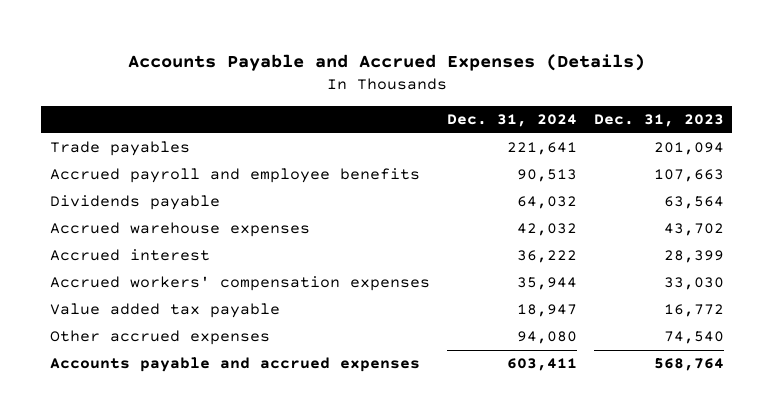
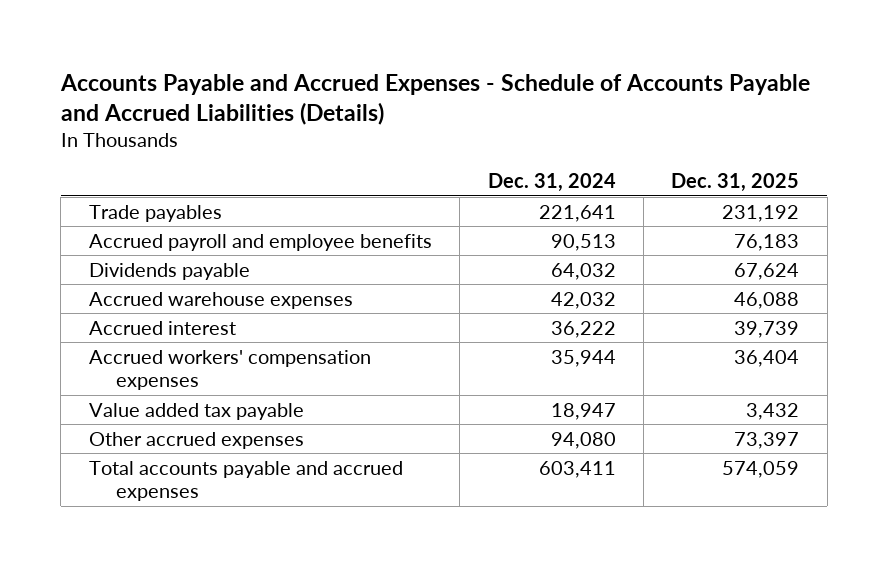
- Accounts Payable and Accrued Expenses (Details)
+ Accounts Payable and Accrued Expenses - Schedule of Accounts Payable and Accrued Liabilities (Details)
- | Dec. 31, 2024 | Dec. 31, 2023
+ | Dec. 31, 2024 | Dec. 31, 2025
- Accounts payable and accrued expenses | 603,411 | 568,764
+ Total accounts payable and accrued expenses | 603,411 | 574,059

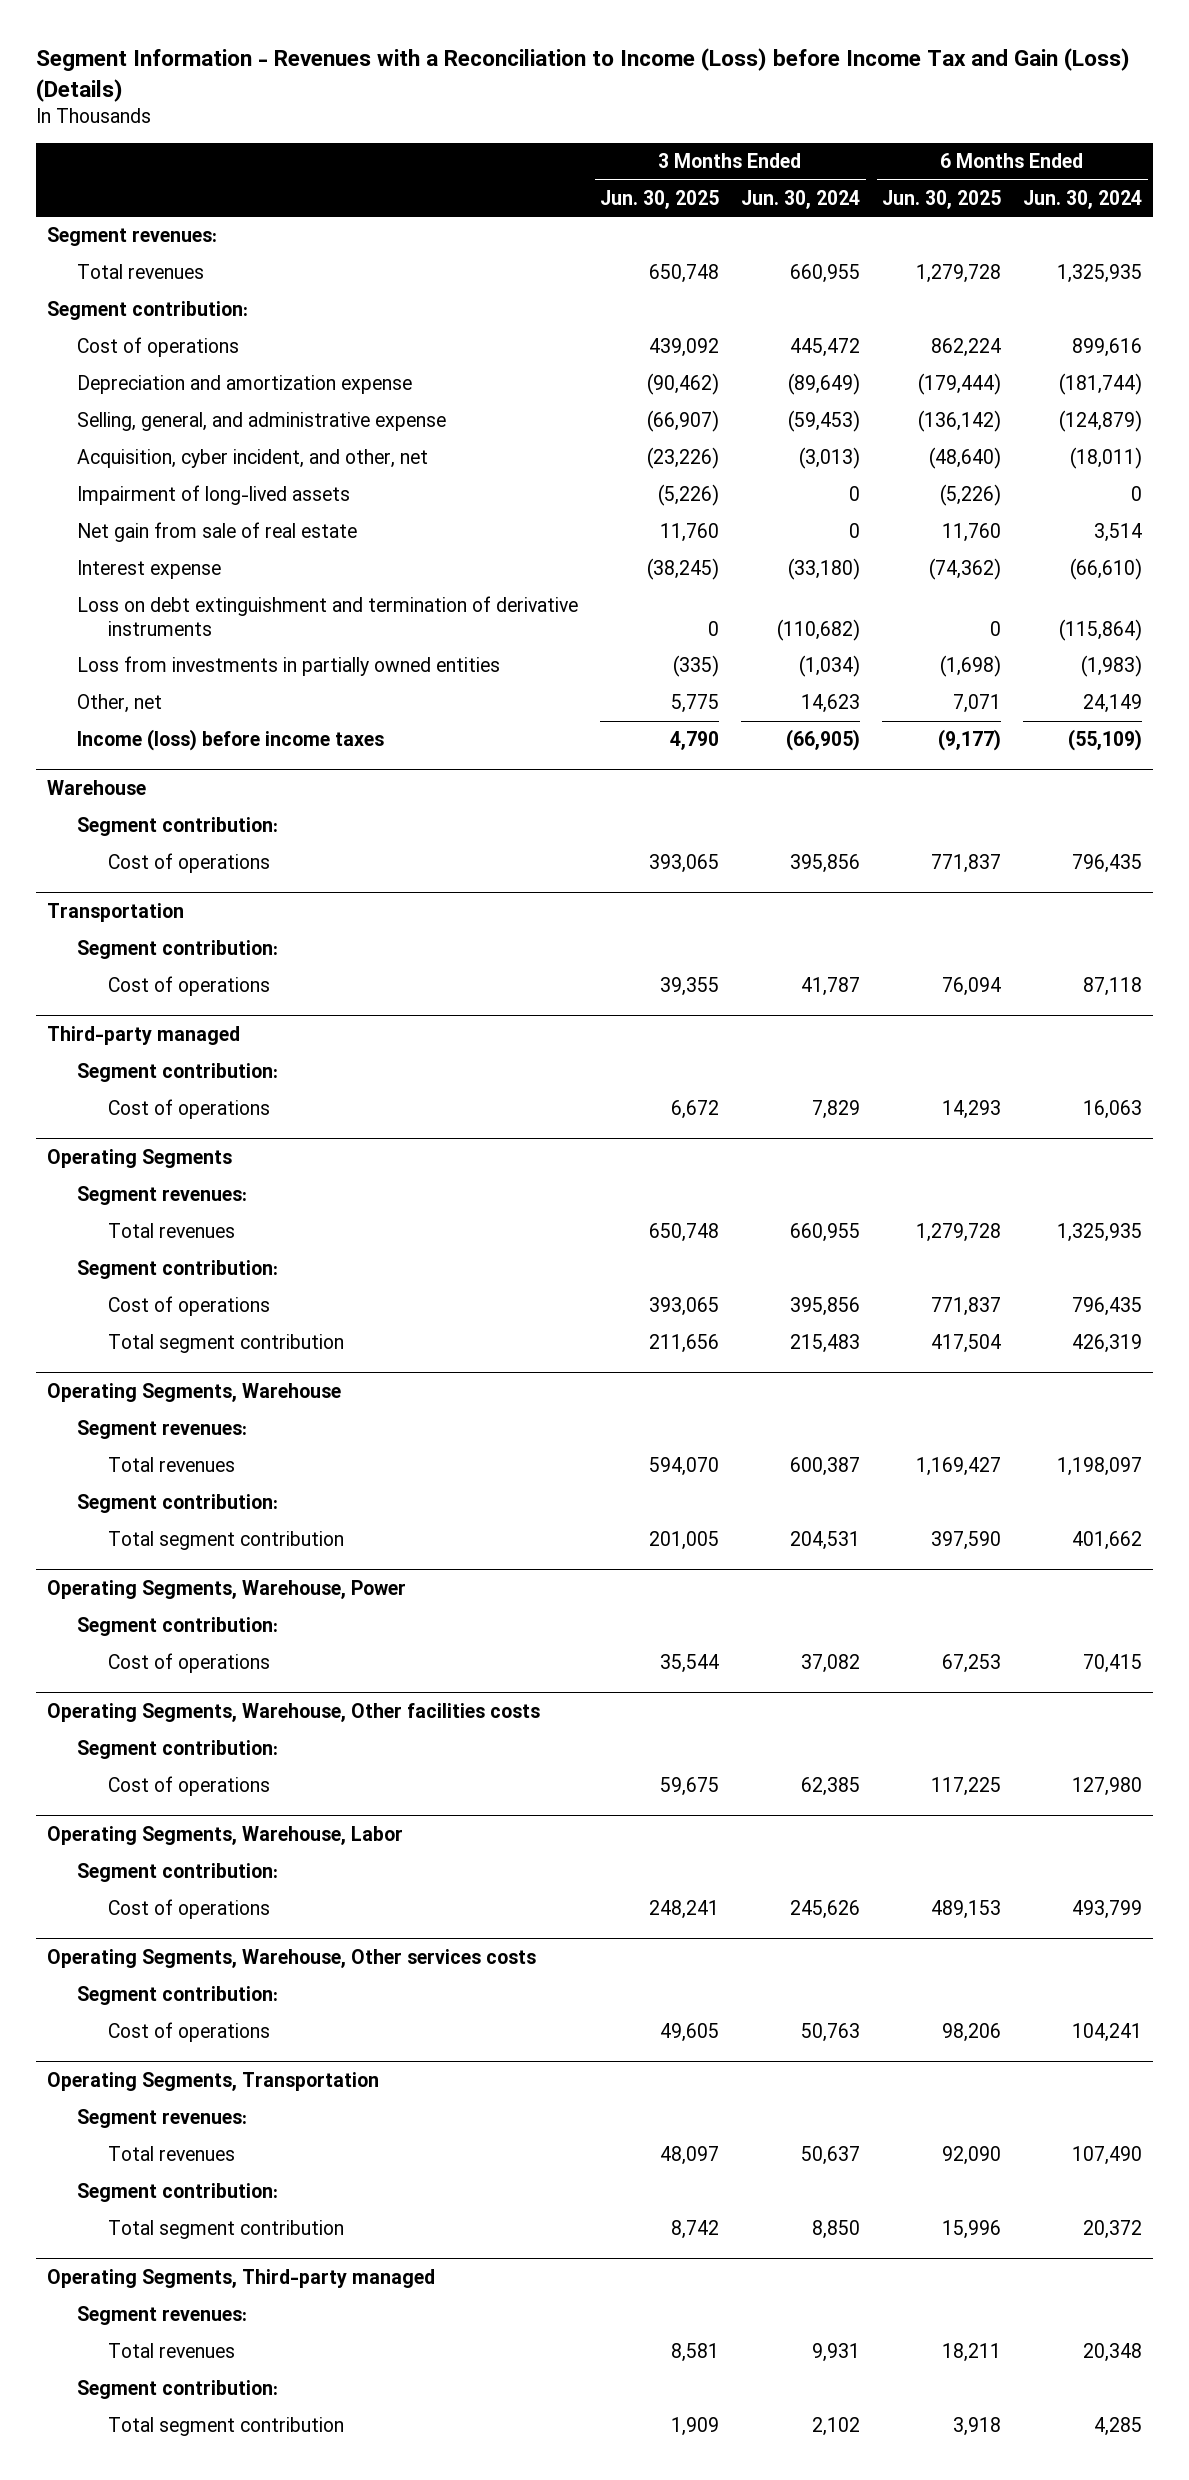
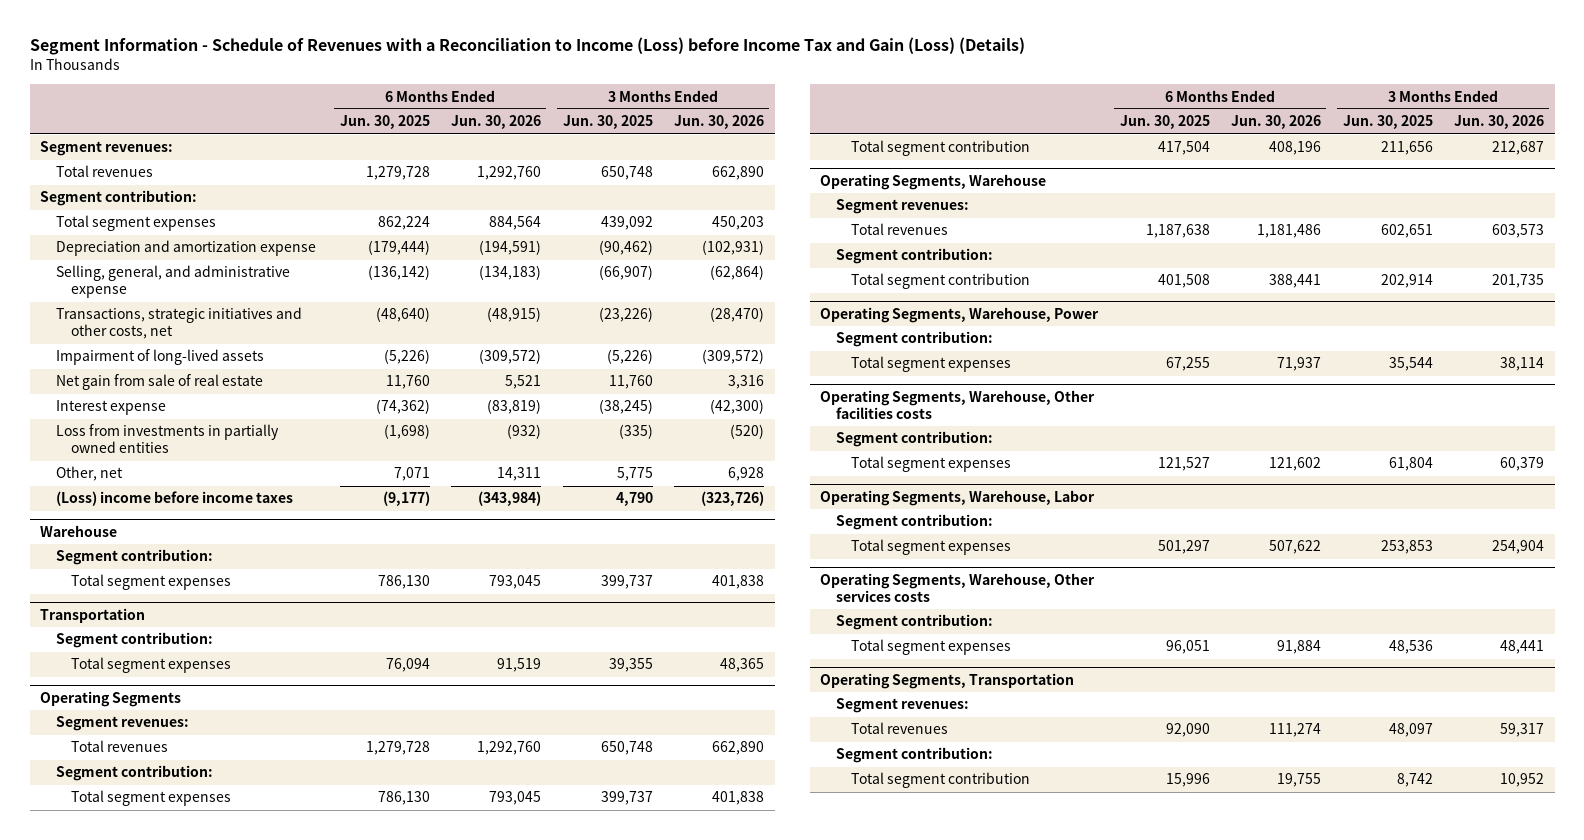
- Segment Information - Revenues with a Reconciliation to Income (Loss) before Income Tax and Gain (Loss) (Details)
+ Segment Information - Schedule of Revenues with a Reconciliation to Income (Loss) before Income Tax and Gain (Loss) (Details)
- | 3 Months Ended Jun. 30, 2025 | 3 Months Ended Jun. 30, 2024 | 6 Months Ended Jun. 30, 2025 | 6 Months Ended Jun. 30, 2024
+ | 6 Months Ended Jun. 30, 2025 | 6 Months Ended Jun. 30, 2026 | 3 Months Ended Jun. 30, 2025 | 3 Months Ended Jun. 30, 2026
- Cost of operations | 439,092 | 445,472 | 862,224 | 899,616
+ Total segment expenses | 862,224 | 884,564 | 439,092 | 450,203
- Acquisition, cyber incident, and other, net | (23,226) | (3,013) | (48,640) | (18,011)
+ Transactions, strategic initiatives and other costs, net | (48,640) | (48,915) | (23,226) | (28,470)
- Loss on debt extinguishment and termination of derivative instruments | 0 | (110,682) | 0 | (115,864)
- Income (loss) before income taxes | 4,790 | (66,905) | (9,177) | (55,109)
+ (Loss) income before income taxes | (9,177) | (343,984) | 4,790 | (323,726)
@ Warehouse
- Cost of operations | 393,065 | 395,856 | 771,837 | 796,435
+ Total segment expenses | 786,130 | 793,045 | 399,737 | 401,838
@ Transportation
- Cost of operations | 39,355 | 41,787 | 76,094 | 87,118
- Third-party managed
- Segment contribution:
- Cost of operations | 6,672 | 7,829 | 14,293 | 16,063
@ Transportation
+ Total segment expenses | 76,094 | 91,519 | 39,355 | 48,365
@ Operating Segments
- Cost of operations | 393,065 | 395,856 | 771,837 | 796,435
+ Total segment expenses | 786,130 | 793,045 | 399,737 | 401,838
@ Operating Segments, Warehouse
- Total revenues | 594,070 | 600,387 | 1,169,427 | 1,198,097
+ Total revenues | 1,187,638 | 1,181,486 | 602,651 | 603,573
- Total segment contribution | 201,005 | 204,531 | 397,590 | 401,662
+ Total segment contribution | 401,508 | 388,441 | 202,914 | 201,735
@ Operating Segments, Warehouse, Power
- Cost of operations | 35,544 | 37,082 | 67,253 | 70,415
+ Total segment expenses | 67,255 | 71,937 | 35,544 | 38,114
@ Operating Segments, Warehouse, Other facilities costs
- Cost of operations | 59,675 | 62,385 | 117,225 | 127,980
+ Total segment expenses | 121,527 | 121,602 | 61,804 | 60,379
@ Operating Segments, Warehouse, Labor
- Cost of operations | 248,241 | 245,626 | 489,153 | 493,799
+ Total segment expenses | 501,297 | 507,622 | 253,853 | 254,904
@ Operating Segments, Warehouse, Other services costs
- Cost of operations | 49,605 | 50,763 | 98,206 | 104,241
+ Total segment expenses | 96,051 | 91,884 | 48,536 | 48,441
- Operating Segments, Third-party managed
- Segment revenues:
- Total revenues | 8,581 | 9,931 | 18,211 | 20,348
- Segment contribution:
- Total segment contribution | 1,909 | 2,102 | 3,918 | 4,285

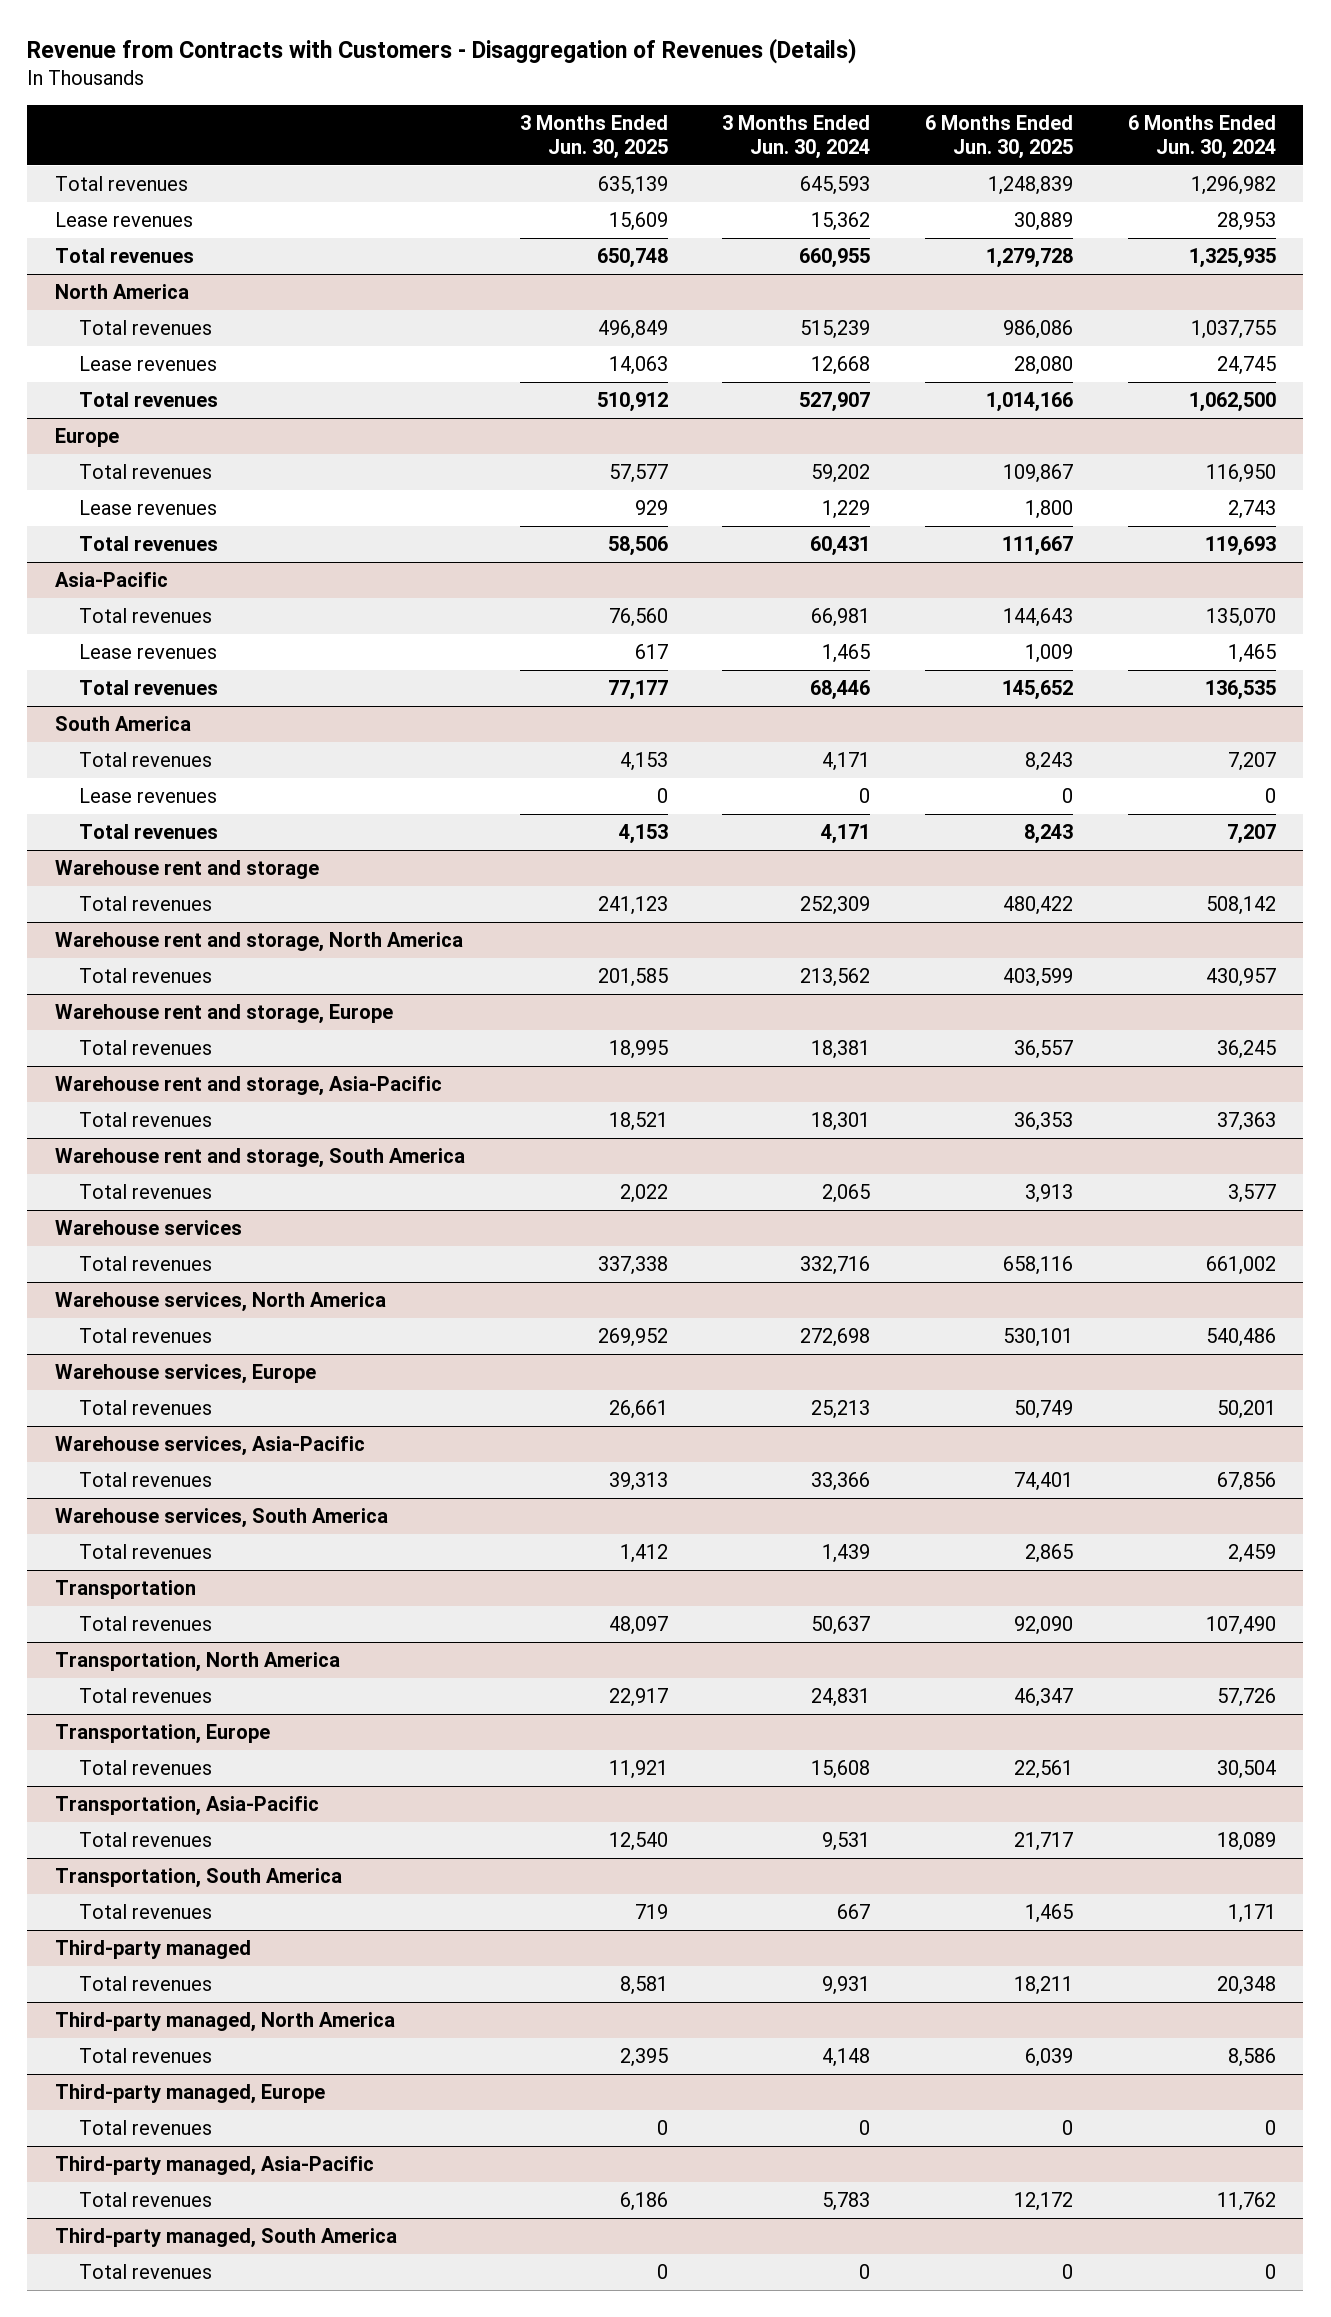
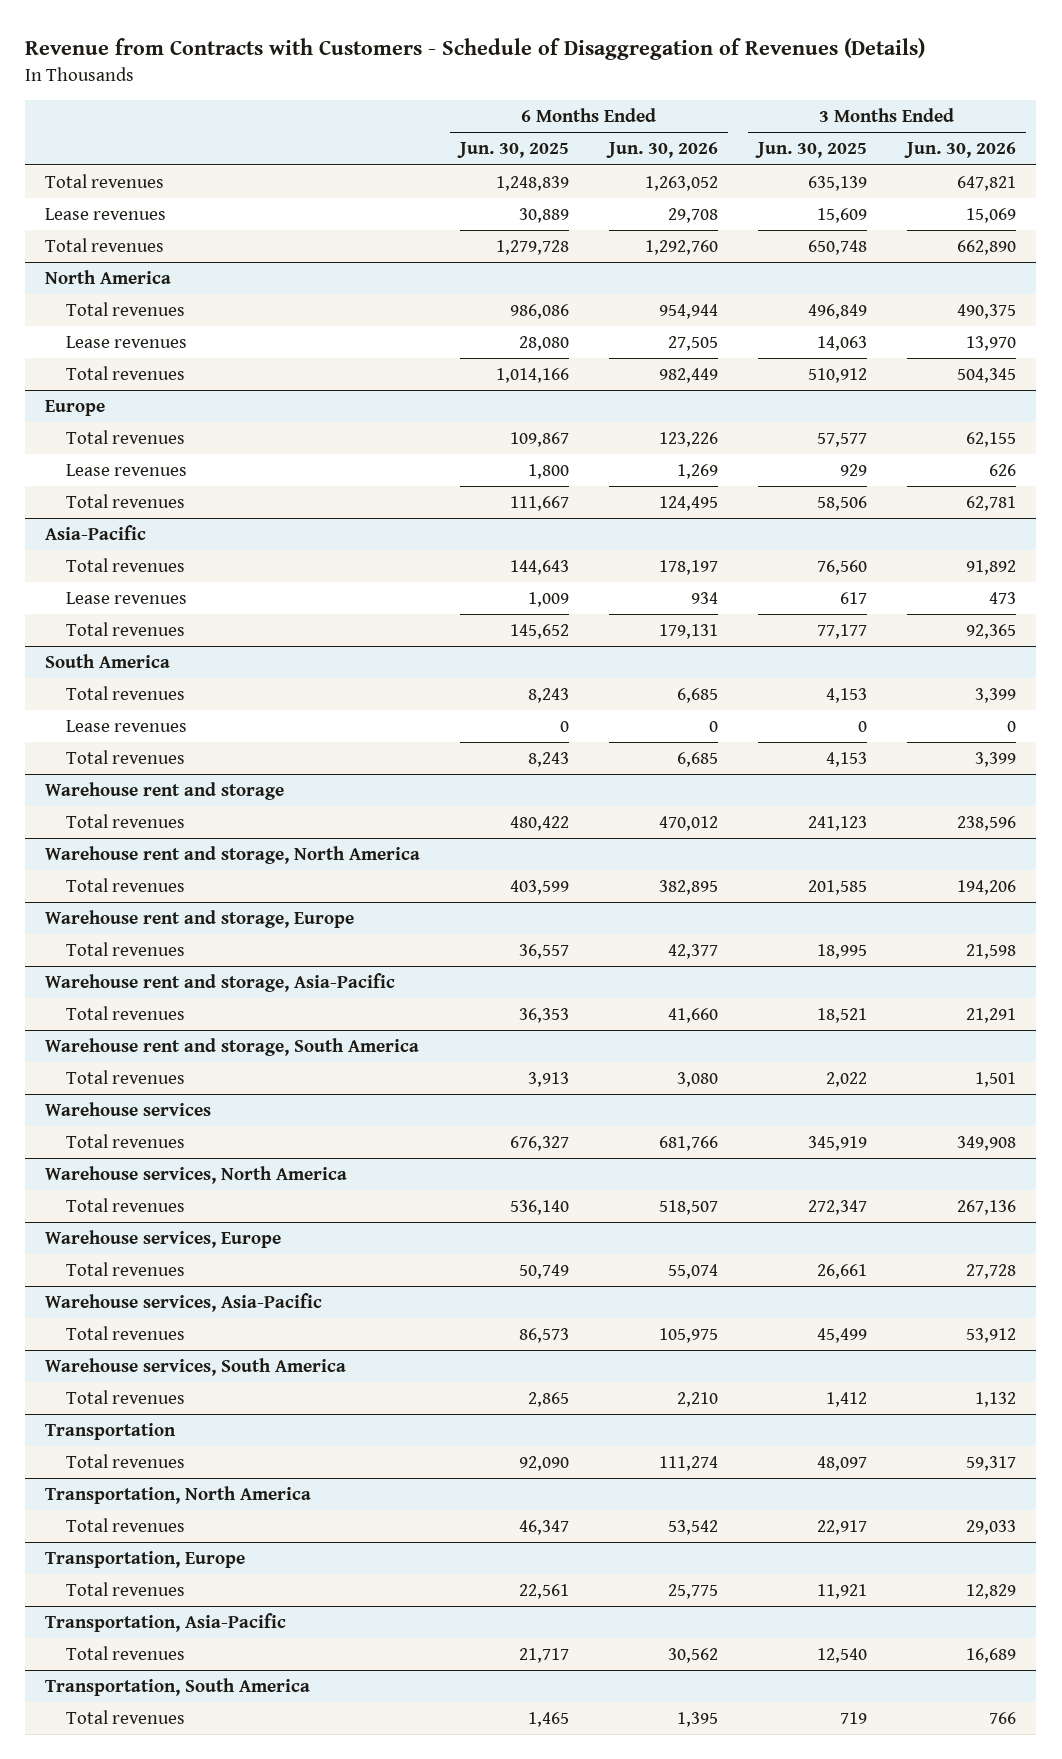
- Revenue from Contracts with Customers - Disaggregation of Revenues (Details)
+ Revenue from Contracts with Customers - Schedule of Disaggregation of Revenues (Details)
- | 3 Months Ended Jun. 30, 2025 | 3 Months Ended Jun. 30, 2024 | 6 Months Ended Jun. 30, 2025 | 6 Months Ended Jun. 30, 2024
+ | 6 Months Ended Jun. 30, 2025 | 6 Months Ended Jun. 30, 2026 | 3 Months Ended Jun. 30, 2025 | 3 Months Ended Jun. 30, 2026
@ Warehouse services
- Total revenues | 337,338 | 332,716 | 658,116 | 661,002
+ Total revenues | 676,327 | 681,766 | 345,919 | 349,908
@ Warehouse services, North America
- Total revenues | 269,952 | 272,698 | 530,101 | 540,486
+ Total revenues | 536,140 | 518,507 | 272,347 | 267,136
@ Warehouse services, Asia-Pacific
- Total revenues | 39,313 | 33,366 | 74,401 | 67,856
+ Total revenues | 86,573 | 105,975 | 45,499 | 53,912
- Third-party managed
- Total revenues | 8,581 | 9,931 | 18,211 | 20,348
- Third-party managed, North America
- Total revenues | 2,395 | 4,148 | 6,039 | 8,586
- Third-party managed, Europe
- Total revenues | 0 | 0 | 0 | 0
- Third-party managed, Asia-Pacific
- Total revenues | 6,186 | 5,783 | 12,172 | 11,762
- Third-party managed, South America
- Total revenues | 0 | 0 | 0 | 0

